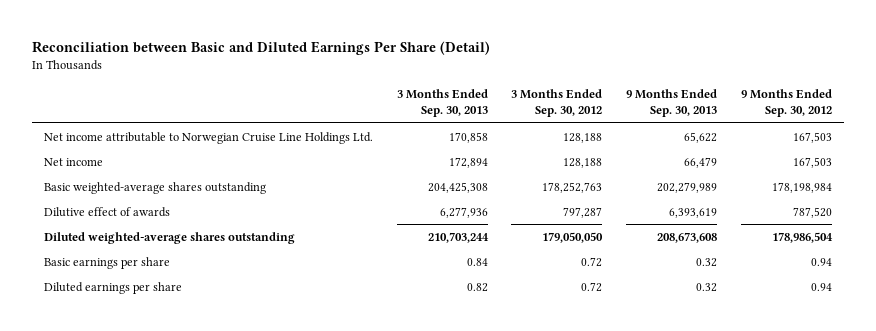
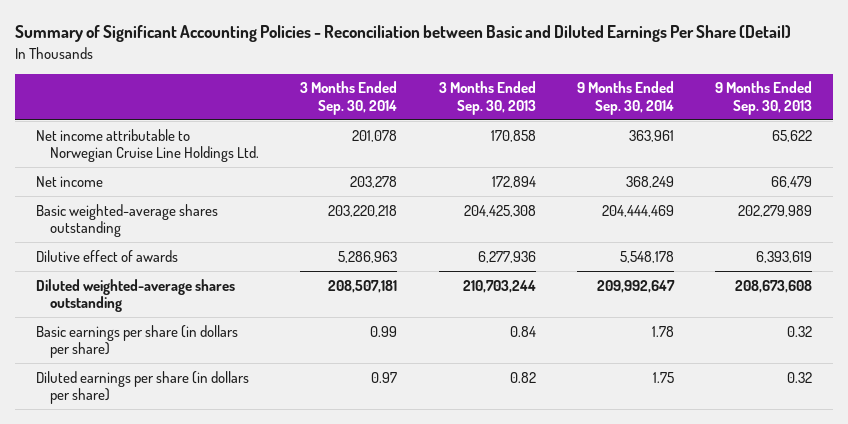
- Reconciliation between Basic and Diluted Earnings Per Share (Detail)
+ Summary of Significant Accounting Policies - Reconciliation between Basic and Diluted Earnings Per Share (Detail)
- | 3 Months Ended Sep. 30, 2013 | 3 Months Ended Sep. 30, 2012 | 9 Months Ended Sep. 30, 2013 | 9 Months Ended Sep. 30, 2012
+ | 3 Months Ended Sep. 30, 2014 | 3 Months Ended Sep. 30, 2013 | 9 Months Ended Sep. 30, 2014 | 9 Months Ended Sep. 30, 2013
- Basic earnings per share | 0.84 | 0.72 | 0.32 | 0.94
- Diluted earnings per share | 0.82 | 0.72 | 0.32 | 0.94
+ Basic earnings per share (in dollars per share) | 0.99 | 0.84 | 1.78 | 0.32
+ Diluted earnings per share (in dollars per share) | 0.97 | 0.82 | 1.75 | 0.32

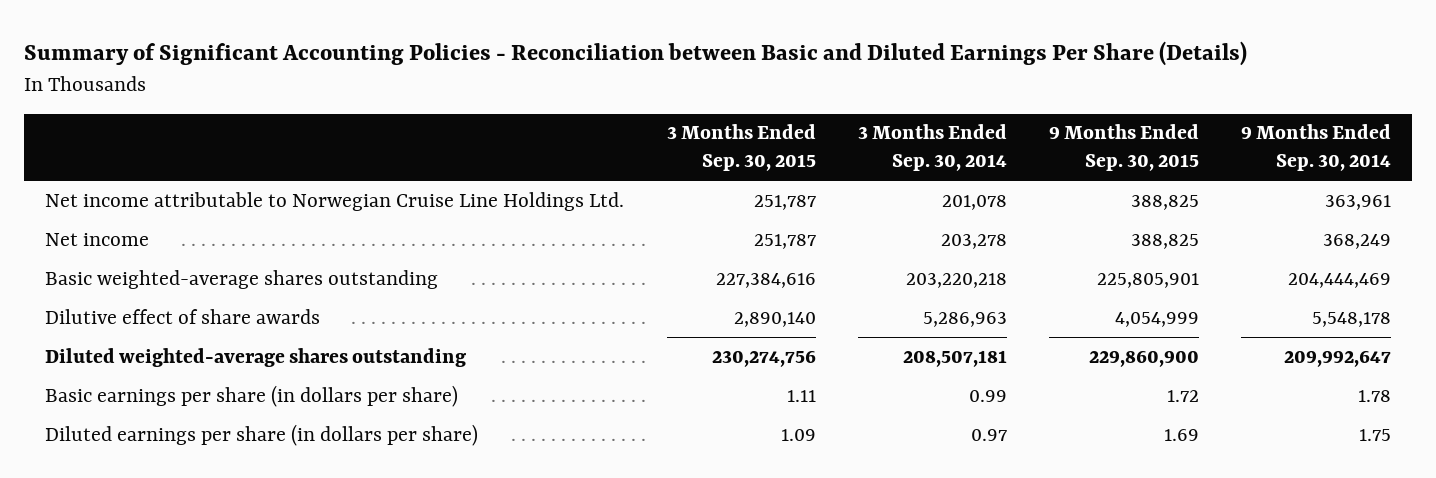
- Summary of Significant Accounting Policies - Reconciliation between Basic and Diluted Earnings Per Share (Detail)
+ Summary of Significant Accounting Policies - Reconciliation between Basic and Diluted Earnings Per Share (Details)
- | 3 Months Ended Sep. 30, 2014 | 3 Months Ended Sep. 30, 2013 | 9 Months Ended Sep. 30, 2014 | 9 Months Ended Sep. 30, 2013
+ | 3 Months Ended Sep. 30, 2015 | 3 Months Ended Sep. 30, 2014 | 9 Months Ended Sep. 30, 2015 | 9 Months Ended Sep. 30, 2014
- Dilutive effect of awards | 5,286,963 | 6,277,936 | 5,548,178 | 6,393,619
+ Dilutive effect of share awards | 2,890,140 | 5,286,963 | 4,054,999 | 5,548,178

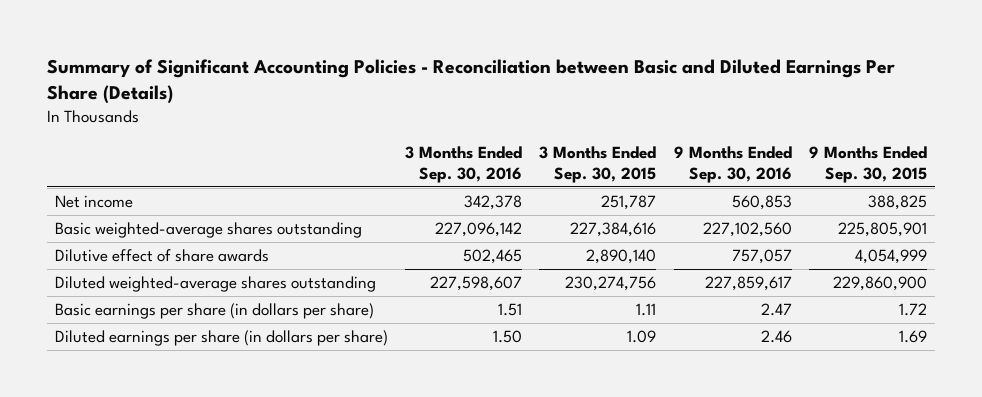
- | 3 Months Ended Sep. 30, 2015 | 3 Months Ended Sep. 30, 2014 | 9 Months Ended Sep. 30, 2015 | 9 Months Ended Sep. 30, 2014
+ | 3 Months Ended Sep. 30, 2016 | 3 Months Ended Sep. 30, 2015 | 9 Months Ended Sep. 30, 2016 | 9 Months Ended Sep. 30, 2015
- Net income attributable to Norwegian Cruise Line Holdings Ltd. | 251,787 | 201,078 | 388,825 | 363,961

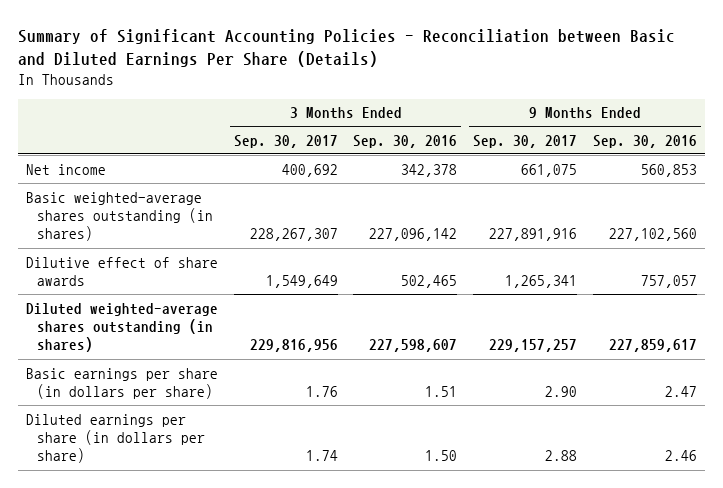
- | 3 Months Ended Sep. 30, 2016 | 3 Months Ended Sep. 30, 2015 | 9 Months Ended Sep. 30, 2016 | 9 Months Ended Sep. 30, 2015
+ | 3 Months Ended Sep. 30, 2017 | 3 Months Ended Sep. 30, 2016 | 9 Months Ended Sep. 30, 2017 | 9 Months Ended Sep. 30, 2016
- Basic weighted-average shares outstanding | 227,096,142 | 227,384,616 | 227,102,560 | 225,805,901
+ Basic weighted-average shares outstanding (in shares) | 228,267,307 | 227,096,142 | 227,891,916 | 227,102,560
- Diluted weighted-average shares outstanding | 227,598,607 | 230,274,756 | 227,859,617 | 229,860,900
+ Diluted weighted-average shares outstanding (in shares) | 229,816,956 | 227,598,607 | 229,157,257 | 227,859,617

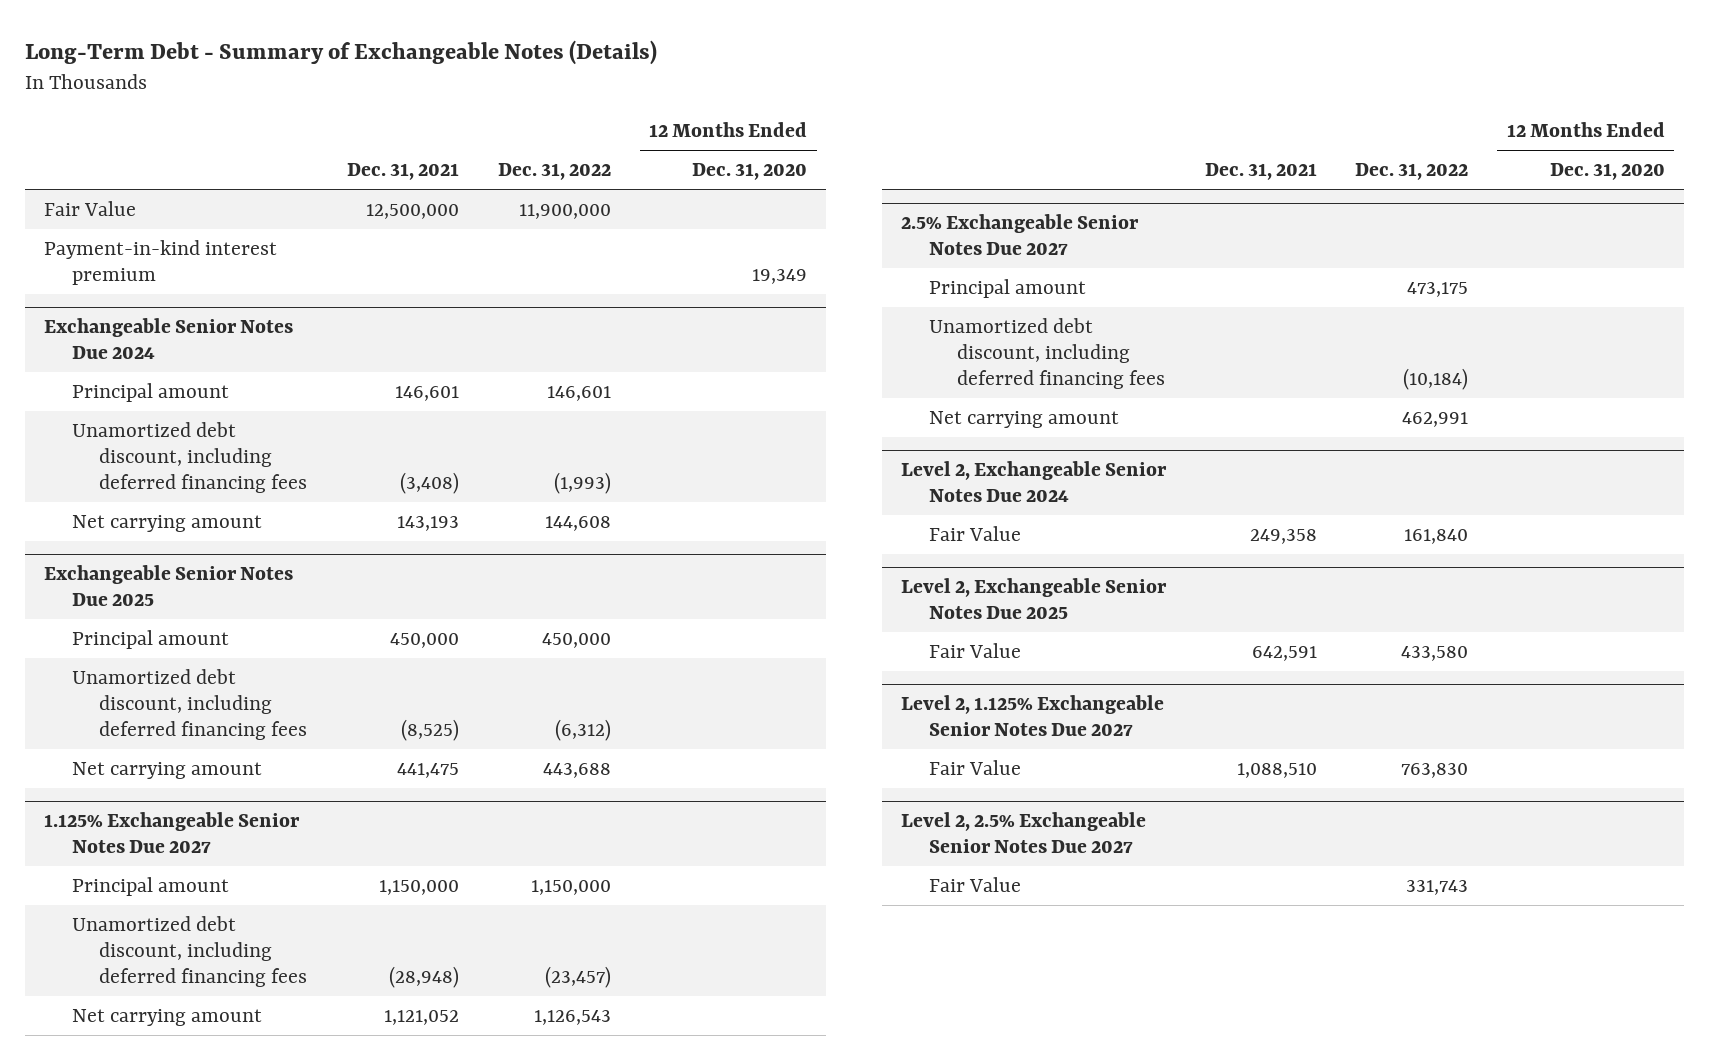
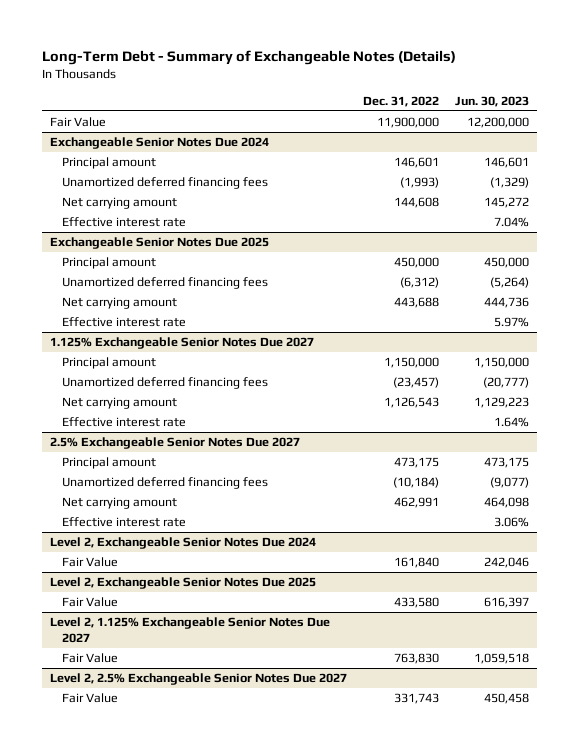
- | Dec. 31, 2021 | Dec. 31, 2022 | 12 Months Ended Dec. 31, 2020
+ | Dec. 31, 2022 | Jun. 30, 2023
- Payment-in-kind interest premium | | | 19,349
@ Exchangeable Senior Notes Due 2024
- Unamortized debt discount, including deferred financing fees | (3,408) | (1,993) |
+ Unamortized deferred financing fees | (1,993) | (1,329)
+ Effective interest rate | | 7.04%
@ Exchangeable Senior Notes Due 2025
- Unamortized debt discount, including deferred financing fees | (8,525) | (6,312) |
+ Unamortized deferred financing fees | (6,312) | (5,264)
+ Effective interest rate | | 5.97%
@ 1.125% Exchangeable Senior Notes Due 2027
- Unamortized debt discount, including deferred financing fees | (28,948) | (23,457) |
+ Unamortized deferred financing fees | (23,457) | (20,777)
+ Effective interest rate | | 1.64%
@ 2.5% Exchangeable Senior Notes Due 2027
- Unamortized debt discount, including deferred financing fees | | (10,184) |
+ Unamortized deferred financing fees | (10,184) | (9,077)
+ Effective interest rate | | 3.06%

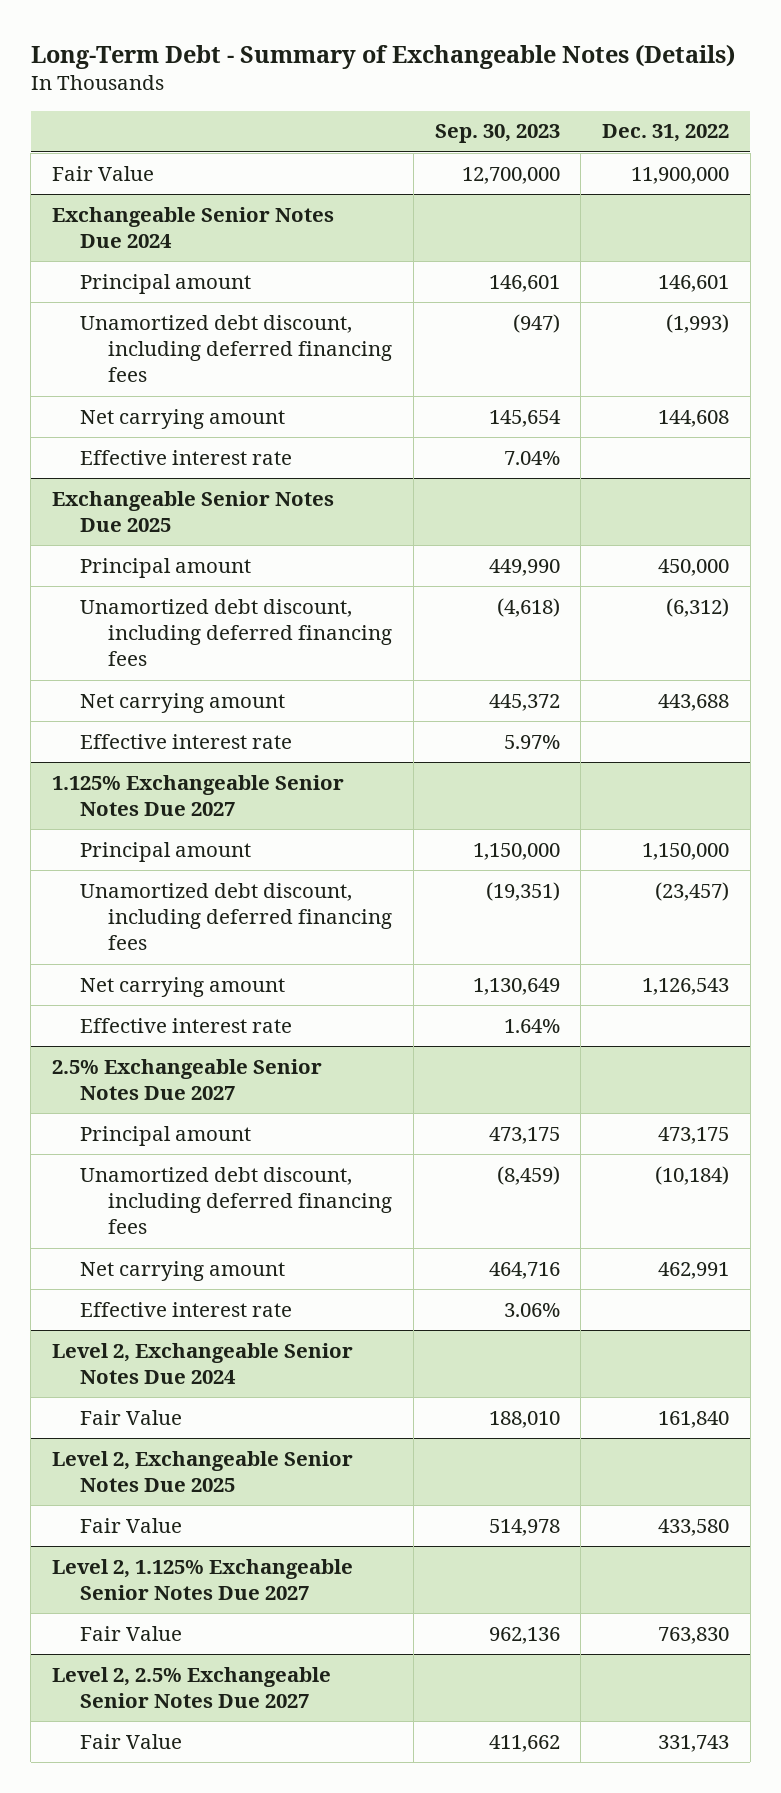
- | Dec. 31, 2022 | Jun. 30, 2023
+ | Sep. 30, 2023 | Dec. 31, 2022
@ Exchangeable Senior Notes Due 2024
- Unamortized deferred financing fees | (1,993) | (1,329)
+ Unamortized debt discount, including deferred financing fees | (947) | (1,993)
@ Exchangeable Senior Notes Due 2025
- Unamortized deferred financing fees | (6,312) | (5,264)
+ Unamortized debt discount, including deferred financing fees | (4,618) | (6,312)
@ 1.125% Exchangeable Senior Notes Due 2027
- Unamortized deferred financing fees | (23,457) | (20,777)
+ Unamortized debt discount, including deferred financing fees | (19,351) | (23,457)
@ 2.5% Exchangeable Senior Notes Due 2027
- Unamortized deferred financing fees | (10,184) | (9,077)
+ Unamortized debt discount, including deferred financing fees | (8,459) | (10,184)

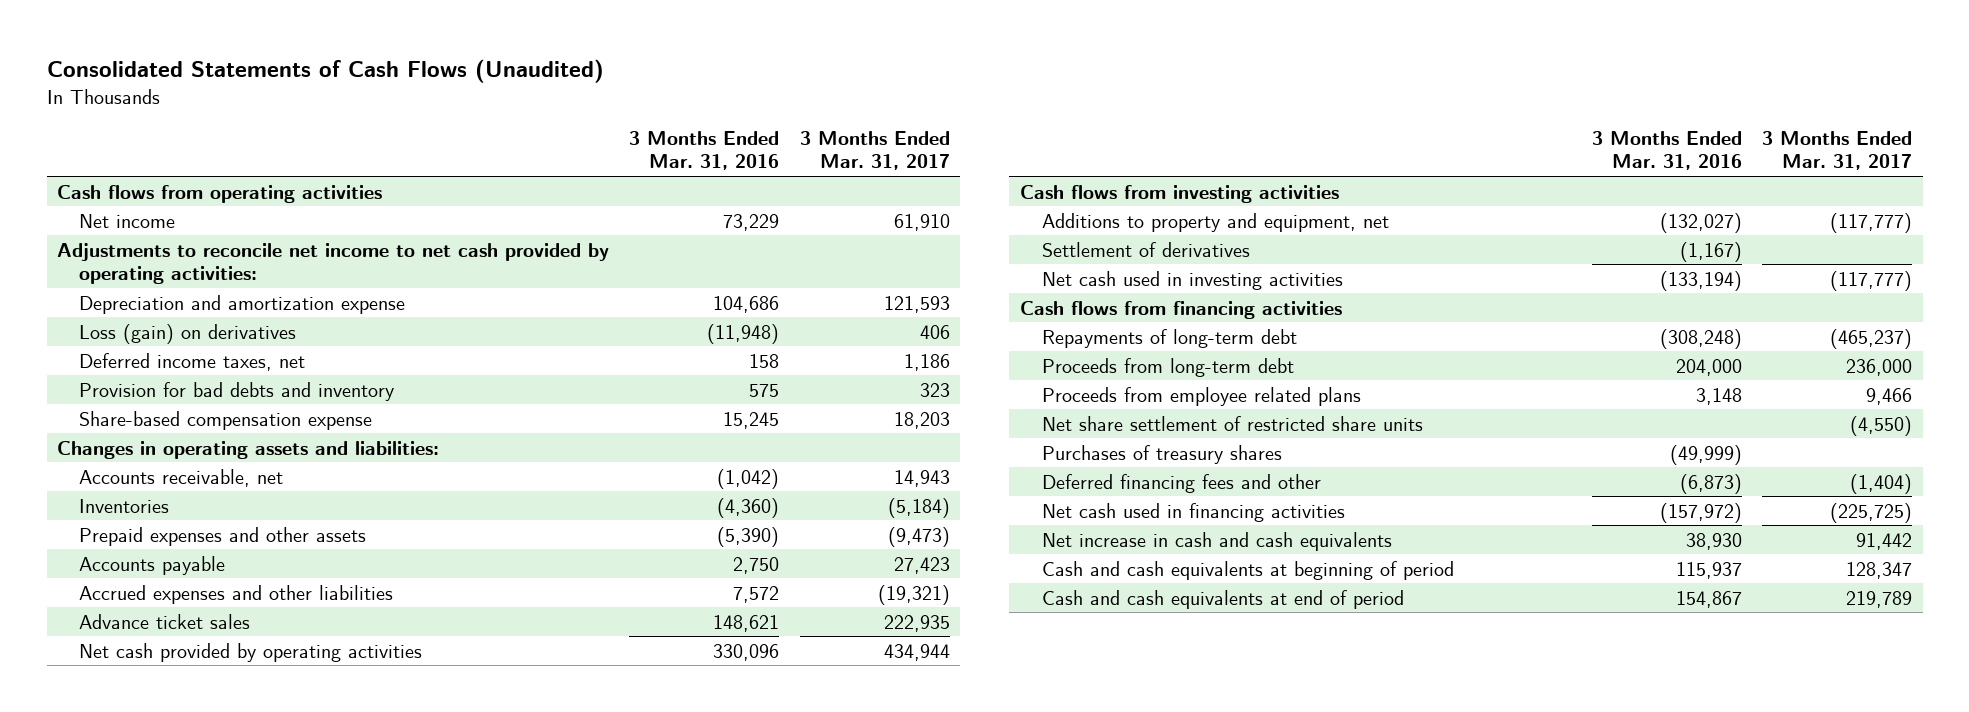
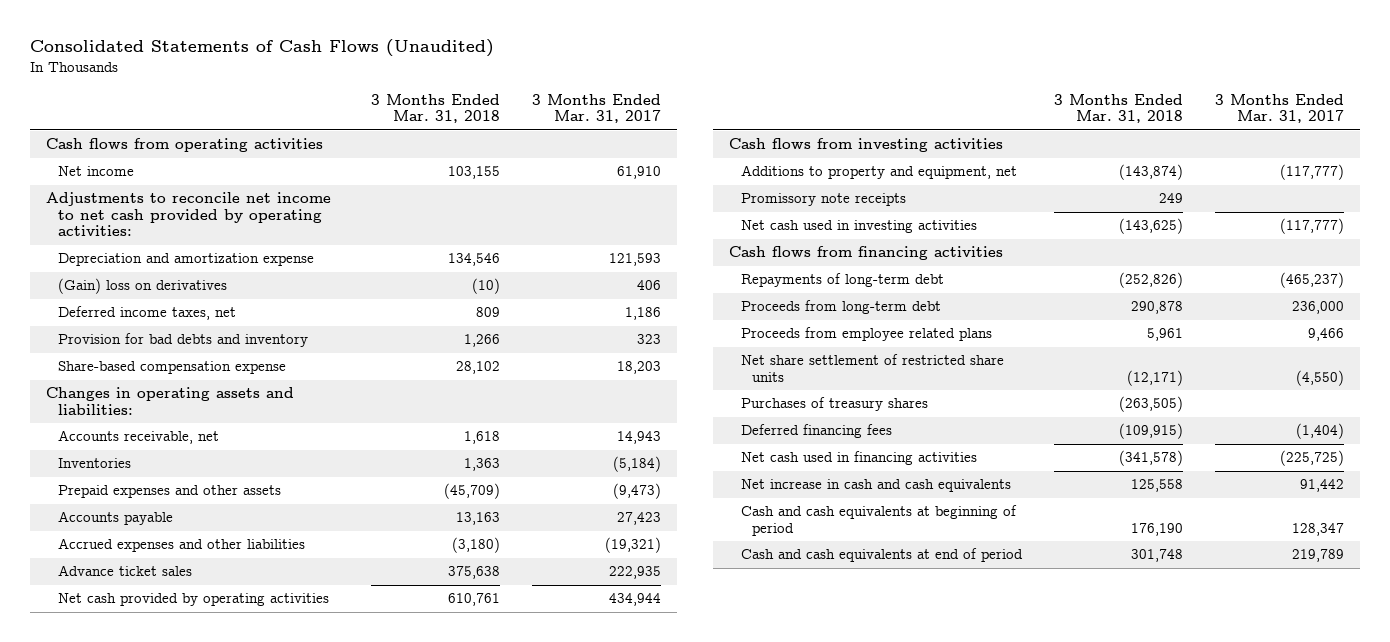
- | 3 Months Ended Mar. 31, 2016 | 3 Months Ended Mar. 31, 2017
+ | 3 Months Ended Mar. 31, 2018 | 3 Months Ended Mar. 31, 2017
- Loss (gain) on derivatives | (11,948) | 406
+ (Gain) loss on derivatives | (10) | 406
- Settlement of derivatives | (1,167) |
+ Promissory note receipts | 249 |
- Deferred financing fees and other | (6,873) | (1,404)
+ Deferred financing fees | (109,915) | (1,404)

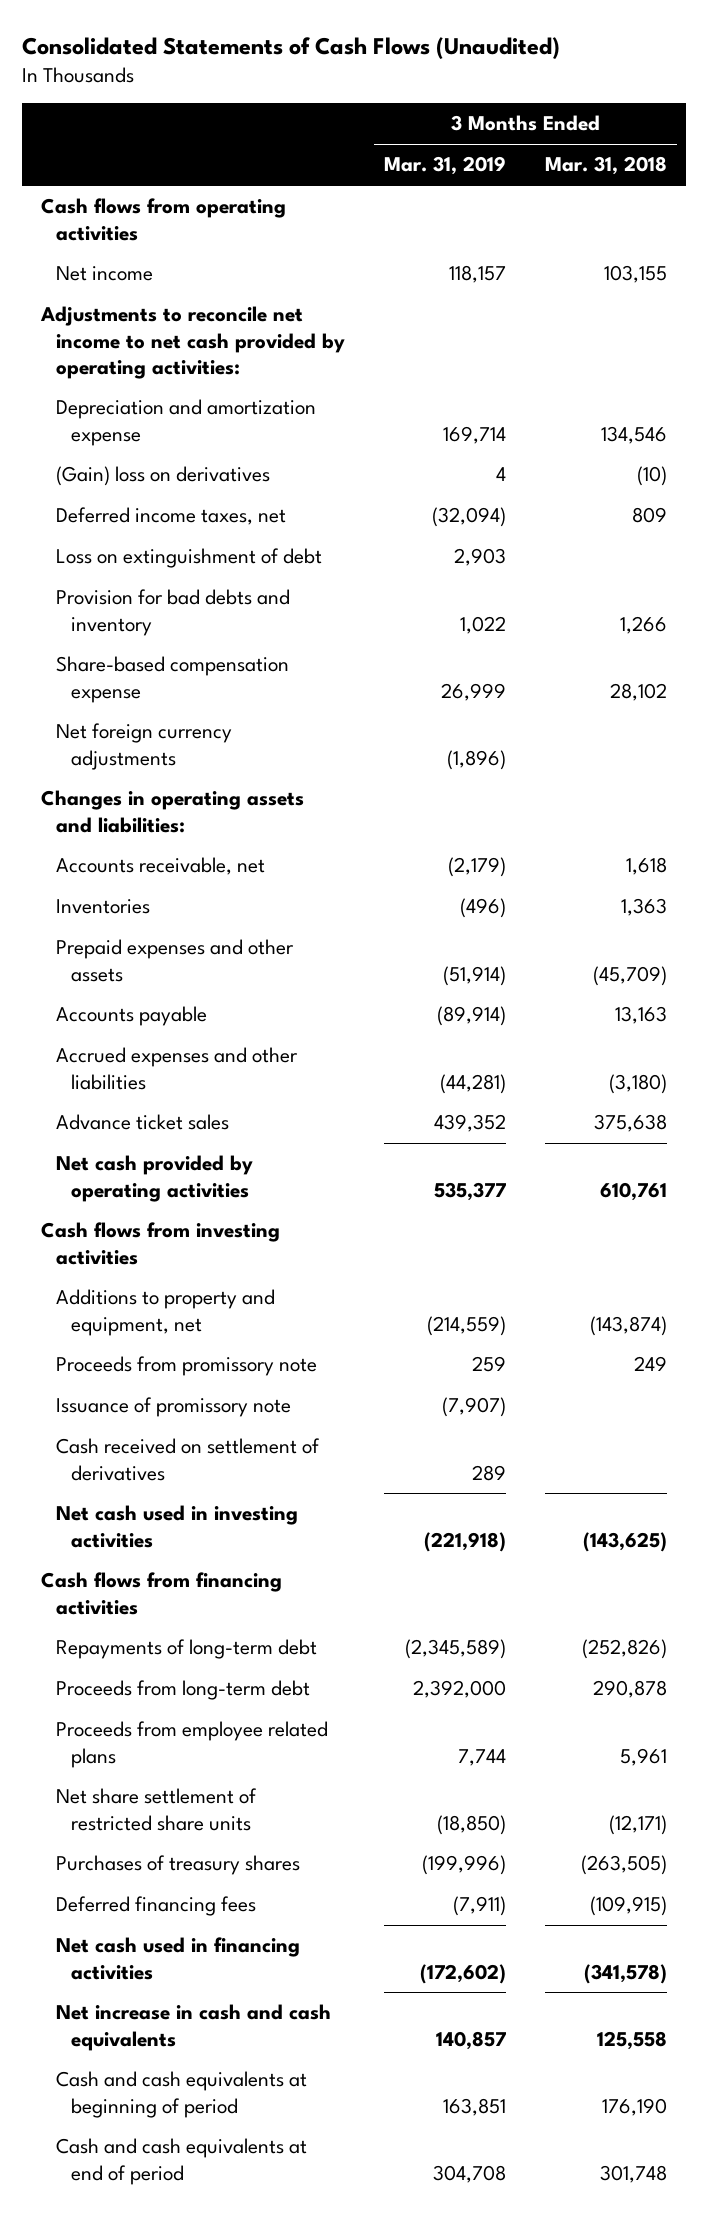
- | 3 Months Ended Mar. 31, 2018 | 3 Months Ended Mar. 31, 2017
+ | 3 Months Ended Mar. 31, 2019 | 3 Months Ended Mar. 31, 2018
+ Loss on extinguishment of debt | 2,903 |
+ Net foreign currency adjustments | (1,896) |
- Promissory note receipts | 249 |
+ Proceeds from promissory note | 259 | 249
+ Issuance of promissory note | (7,907) |
+ Cash received on settlement of derivatives | 289 |

